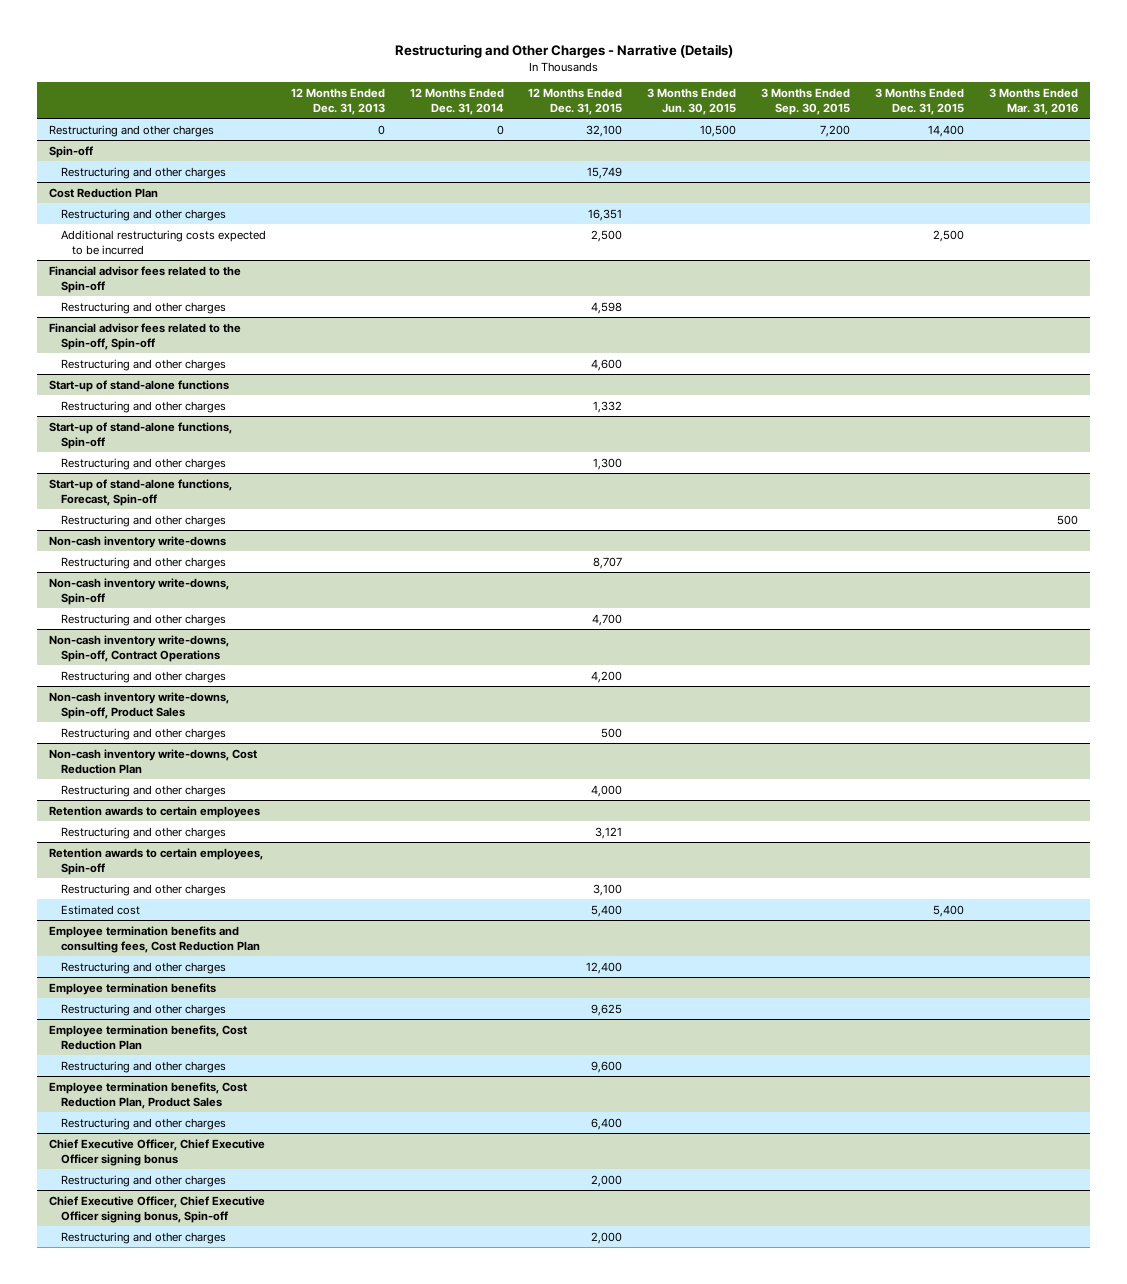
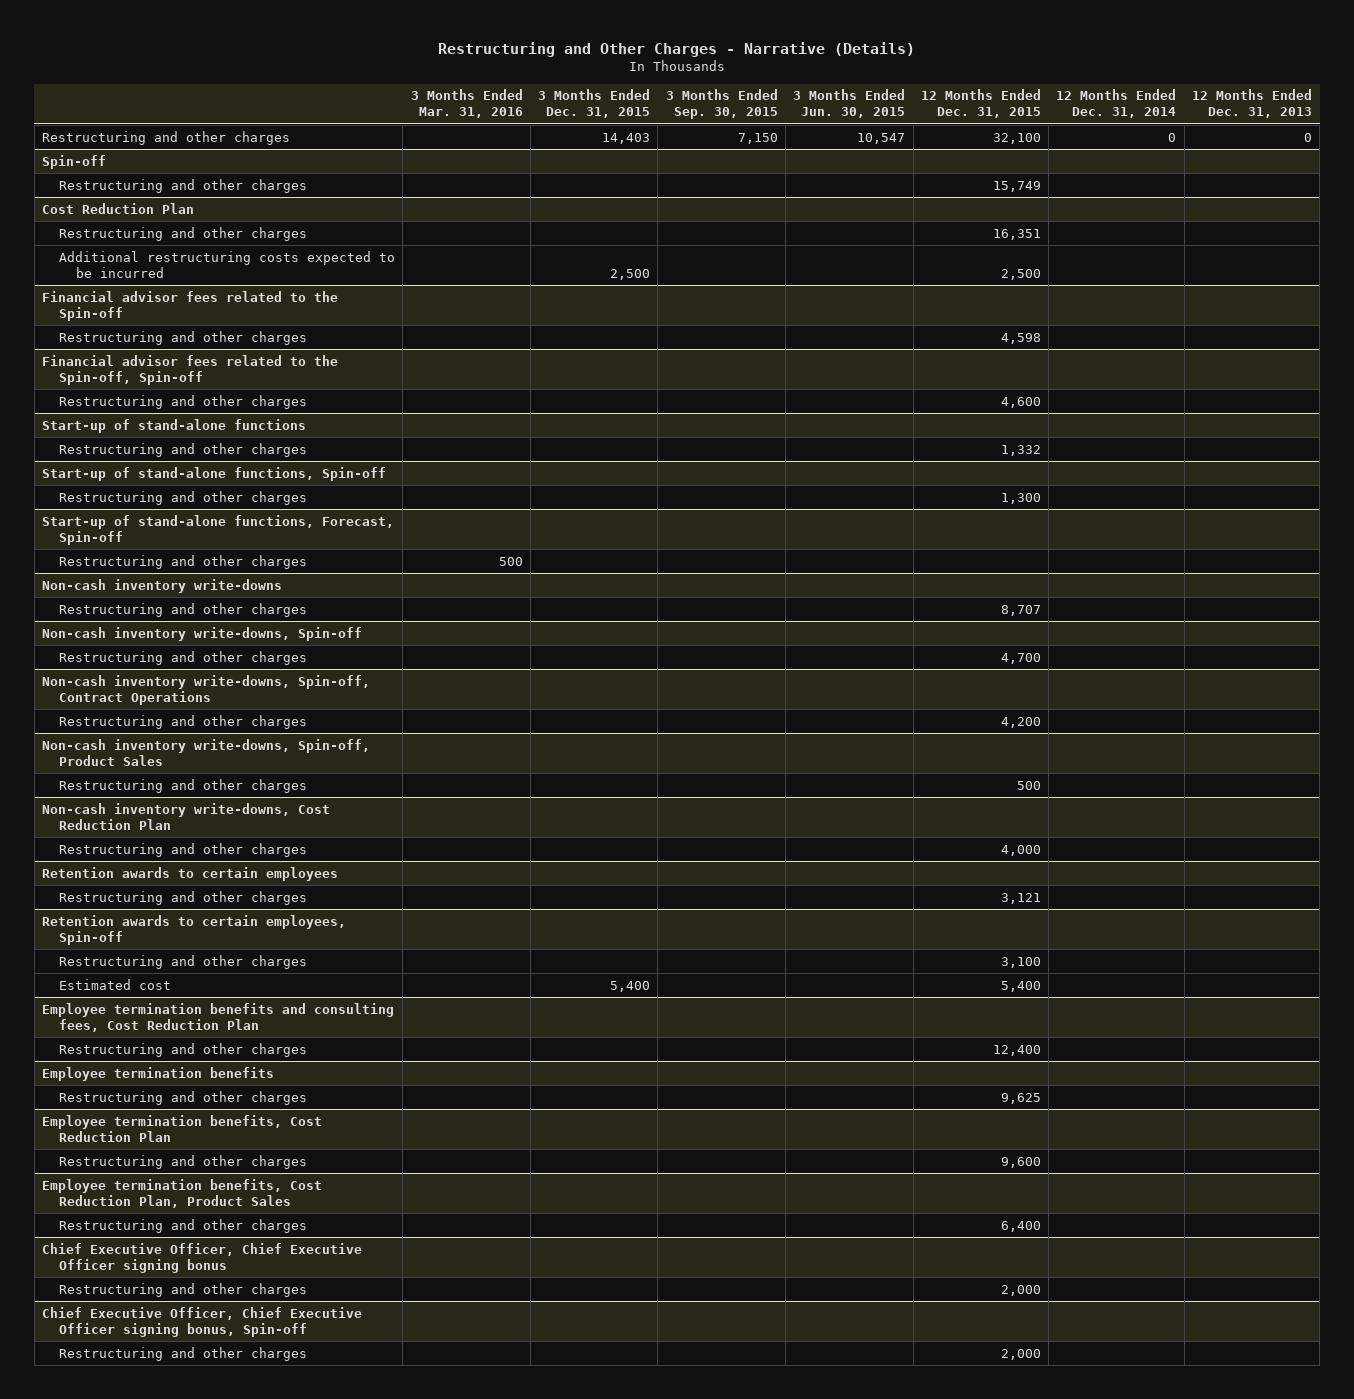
- | 12 Months Ended Dec. 31, 2013 | 12 Months Ended Dec. 31, 2014 | 12 Months Ended Dec. 31, 2015 | 3 Months Ended Jun. 30, 2015 | 3 Months Ended Sep. 30, 2015 | 3 Months Ended Dec. 31, 2015 | 3 Months Ended Mar. 31, 2016
+ | 3 Months Ended Mar. 31, 2016 | 3 Months Ended Dec. 31, 2015 | 3 Months Ended Sep. 30, 2015 | 3 Months Ended Jun. 30, 2015 | 12 Months Ended Dec. 31, 2015 | 12 Months Ended Dec. 31, 2014 | 12 Months Ended Dec. 31, 2013
- Restructuring and other charges | 0 | 0 | 32,100 | 10,500 | 7,200 | 14,400 |
+ Restructuring and other charges | | 14,403 | 7,150 | 10,547 | 32,100 | 0 | 0

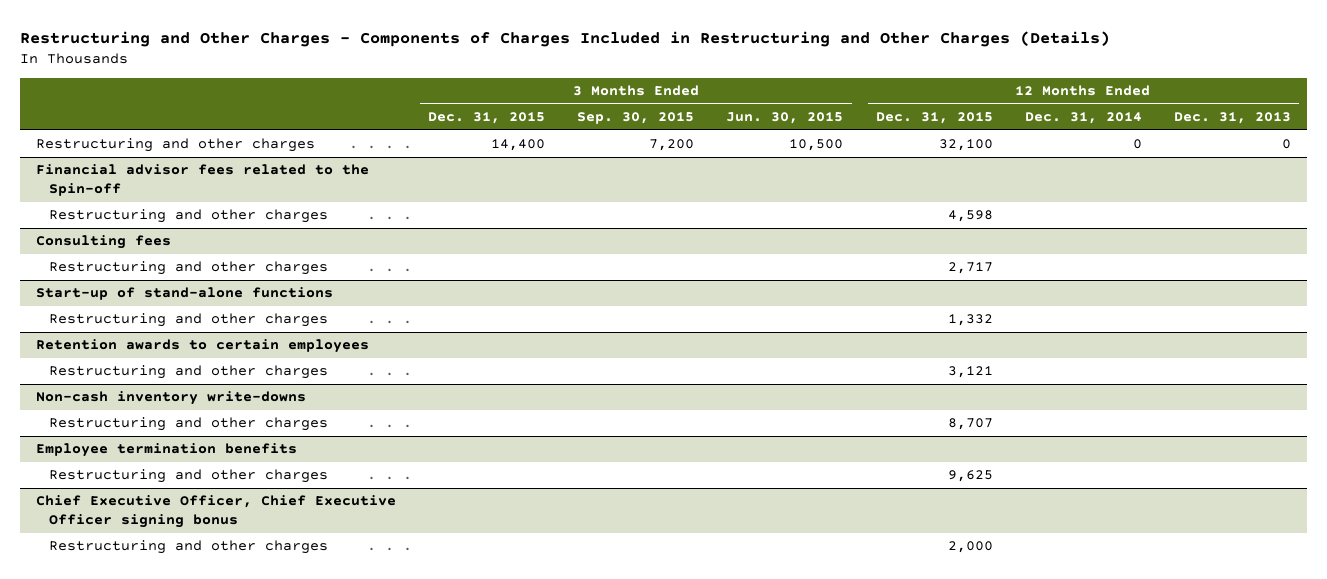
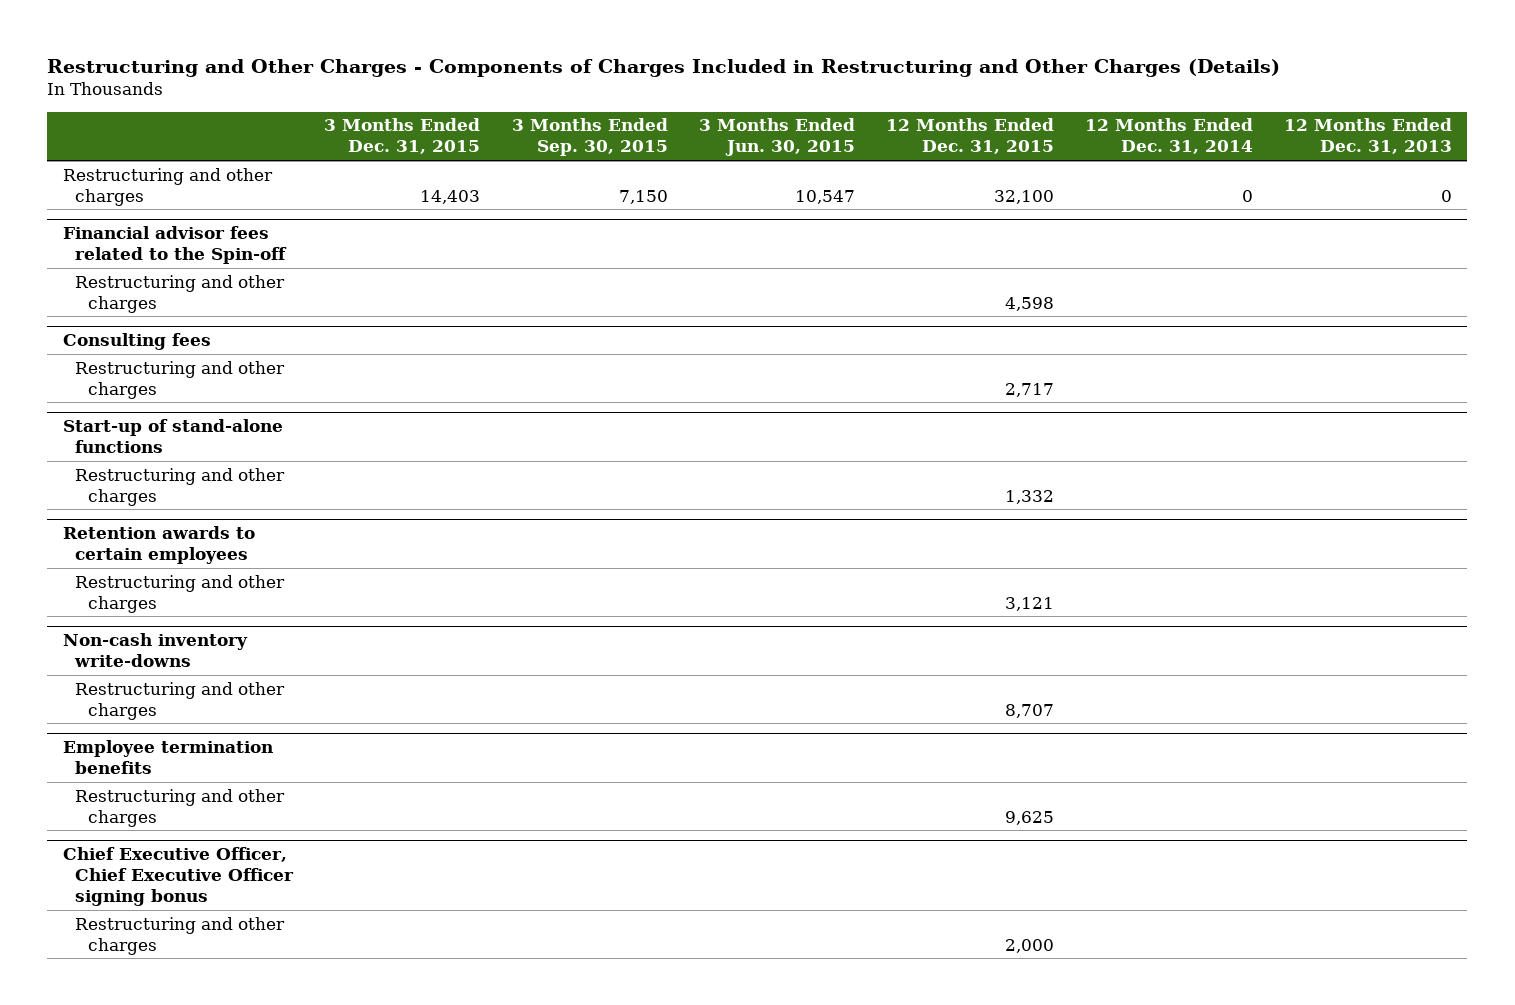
- Restructuring and other charges | 14,400 | 7,200 | 10,500 | 32,100 | 0 | 0
+ Restructuring and other charges | 14,403 | 7,150 | 10,547 | 32,100 | 0 | 0

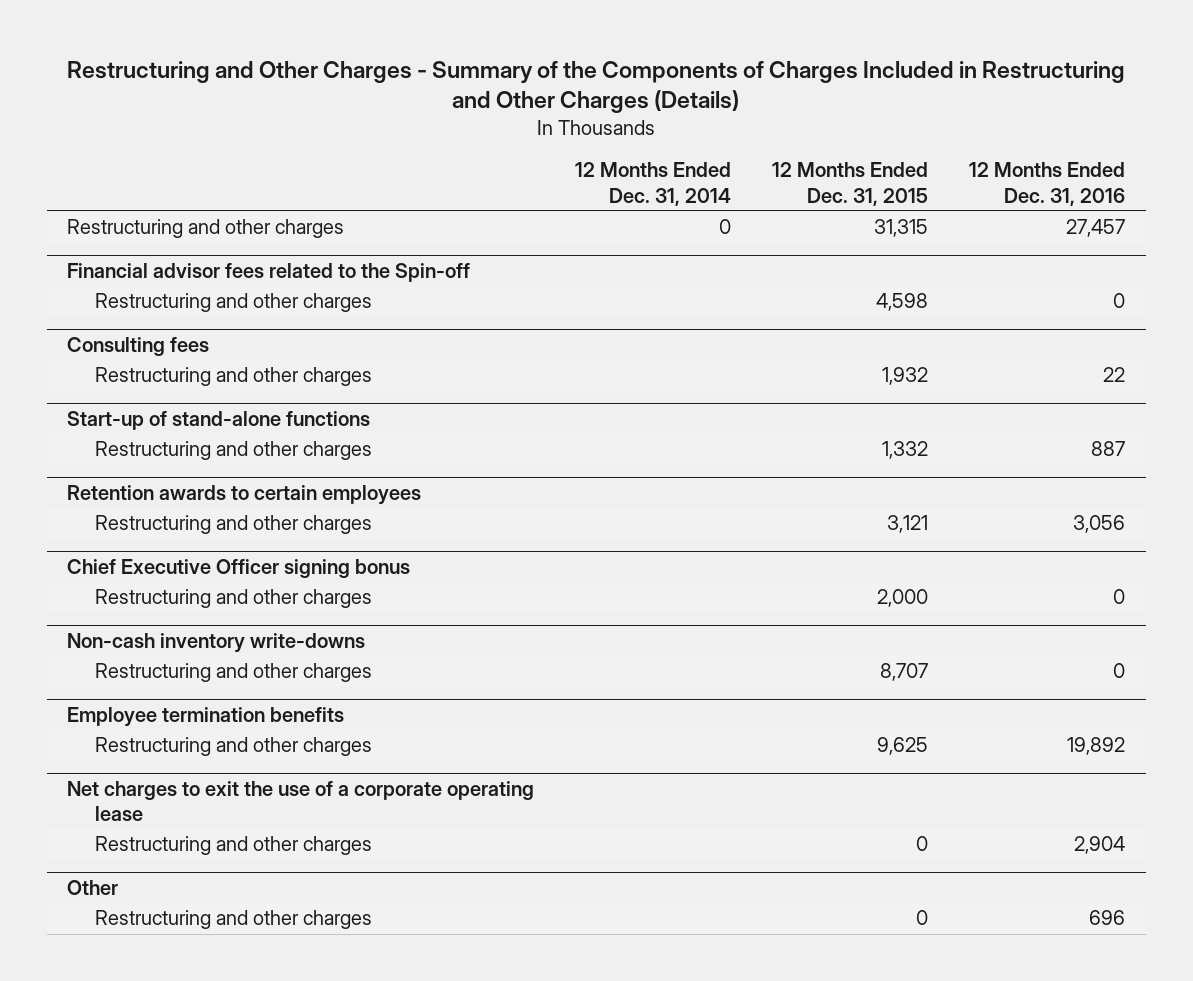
- Restructuring and Other Charges - Components of Charges Included in Restructuring and Other Charges (Details)
+ Restructuring and Other Charges - Summary of the Components of Charges Included in Restructuring and Other Charges (Details)
- | 3 Months Ended Dec. 31, 2015 | 3 Months Ended Sep. 30, 2015 | 3 Months Ended Jun. 30, 2015 | 12 Months Ended Dec. 31, 2015 | 12 Months Ended Dec. 31, 2014 | 12 Months Ended Dec. 31, 2013
+ | 12 Months Ended Dec. 31, 2014 | 12 Months Ended Dec. 31, 2015 | 12 Months Ended Dec. 31, 2016
- Restructuring and other charges | 14,403 | 7,150 | 10,547 | 32,100 | 0 | 0
+ Restructuring and other charges | 0 | 31,315 | 27,457
@ Consulting fees
- Restructuring and other charges | | | | 2,717 | |
+ Restructuring and other charges | | 1,932 | 22
+ Chief Executive Officer signing bonus
+ Restructuring and other charges | | 2,000 | 0
- Chief Executive Officer, Chief Executive Officer signing bonus
- Restructuring and other charges | | | | 2,000 | |
+ Net charges to exit the use of a corporate operating lease
+ Restructuring and other charges | | 0 | 2,904
+ Other
+ Restructuring and other charges | | 0 | 696

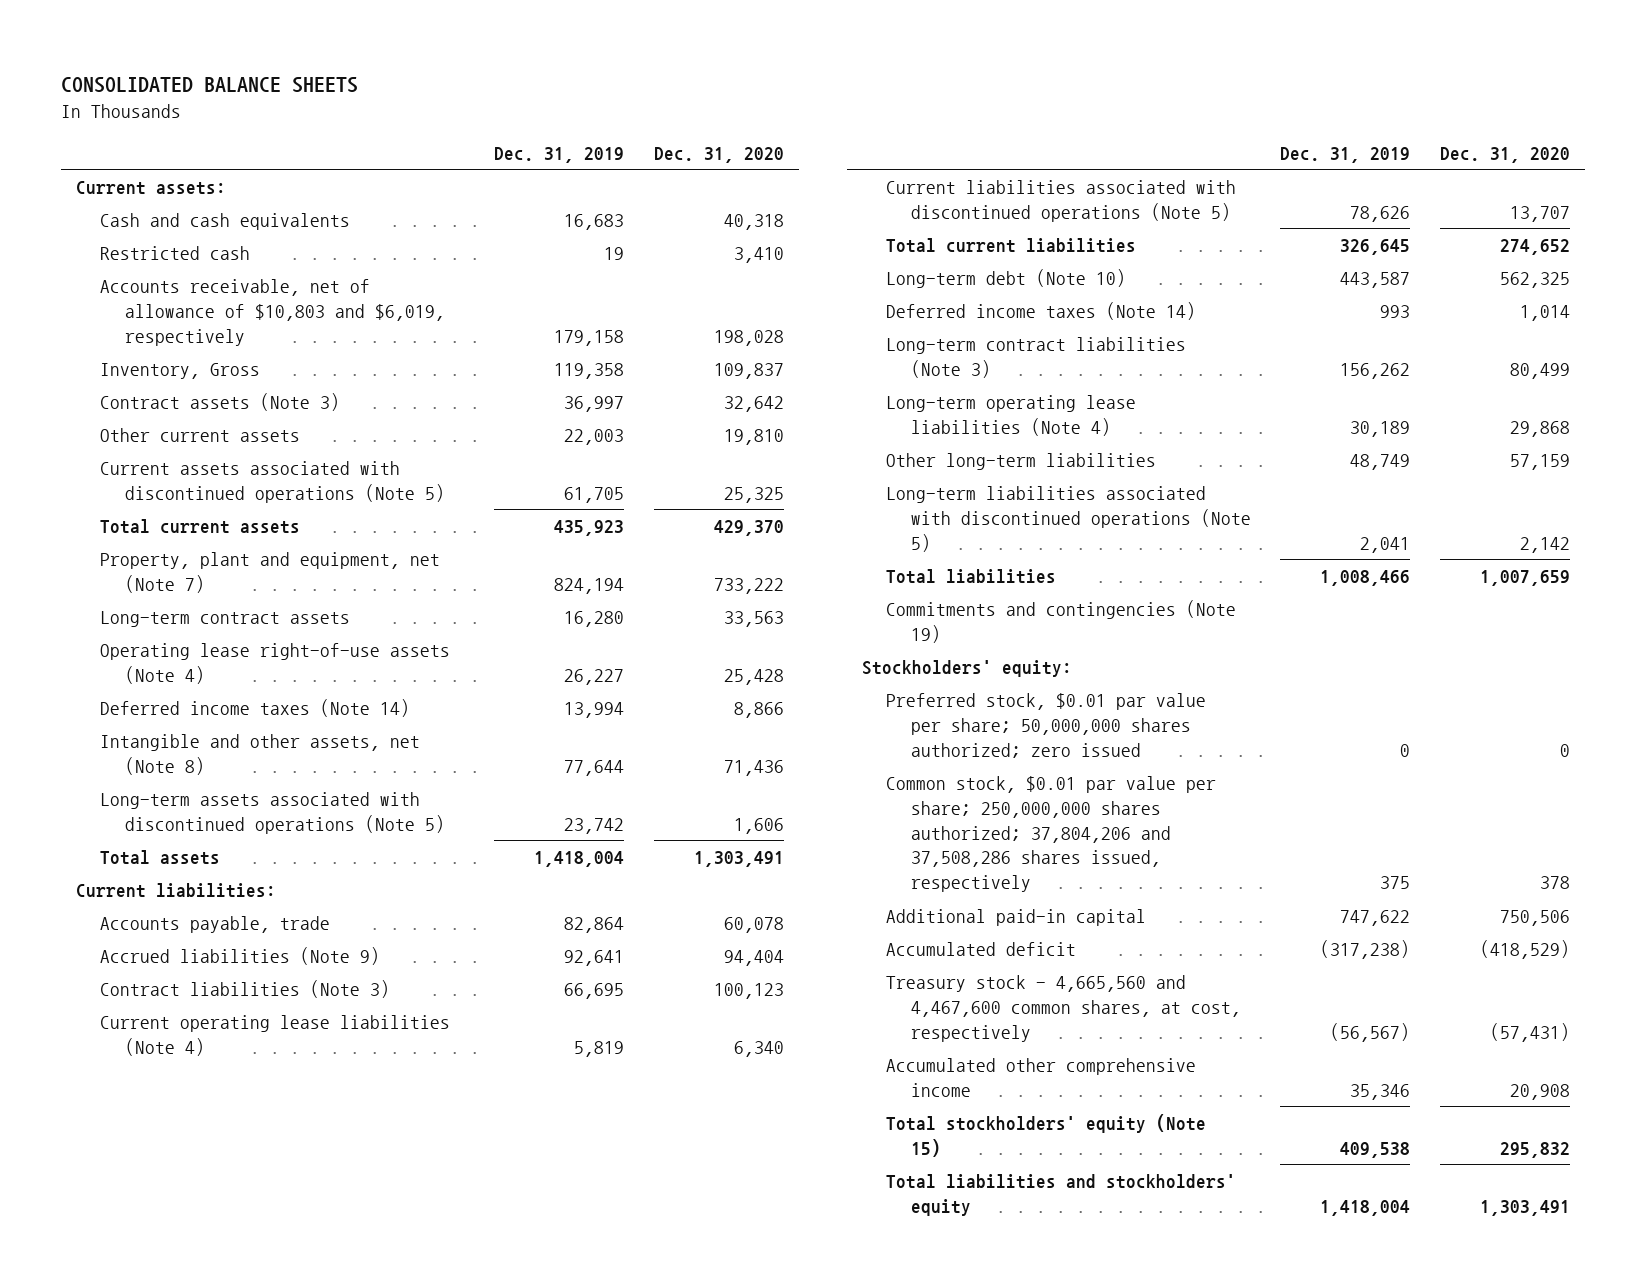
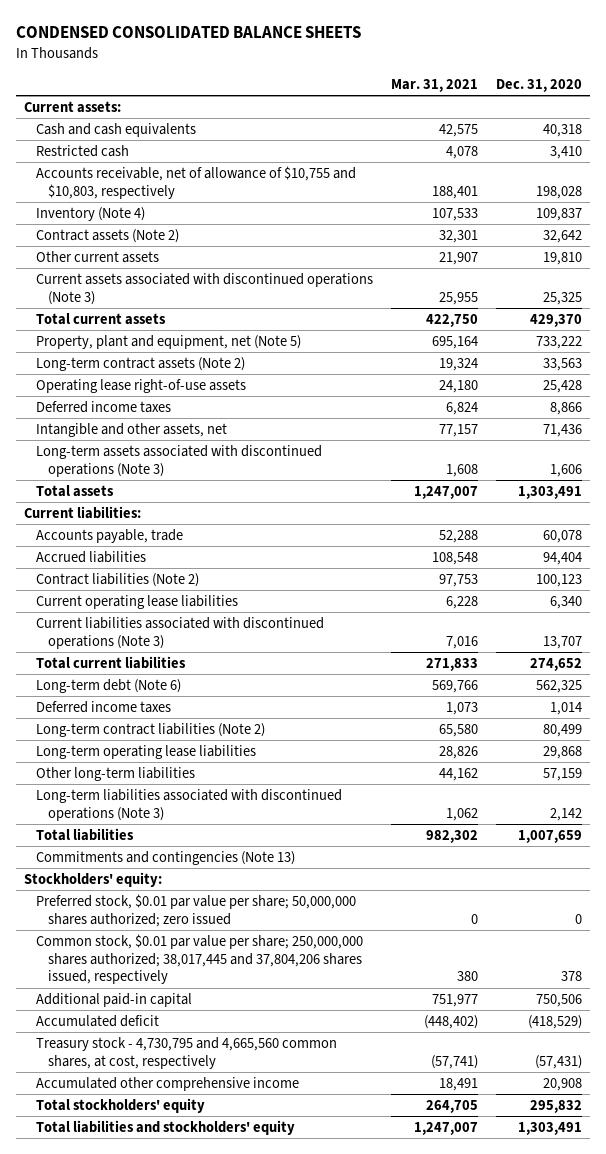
- CONSOLIDATED BALANCE SHEETS
+ CONDENSED CONSOLIDATED BALANCE SHEETS
- | Dec. 31, 2019 | Dec. 31, 2020
+ | Mar. 31, 2021 | Dec. 31, 2020
- Accounts receivable, net of allowance of $10,803 and $6,019, respectively | 179,158 | 198,028
- Inventory, Gross | 119,358 | 109,837
- Contract assets (Note 3) | 36,997 | 32,642
+ Accounts receivable, net of allowance of $10,755 and $10,803, respectively | 188,401 | 198,028
+ Inventory (Note 4) | 107,533 | 109,837
+ Contract assets (Note 2) | 32,301 | 32,642
- Current assets associated with discontinued operations (Note 5) | 61,705 | 25,325
+ Current assets associated with discontinued operations (Note 3) | 25,955 | 25,325
- Property, plant and equipment, net (Note 7) | 824,194 | 733,222
- Long-term contract assets | 16,280 | 33,563
- Operating lease right-of-use assets (Note 4) | 26,227 | 25,428
- Deferred income taxes (Note 14) | 13,994 | 8,866
- Intangible and other assets, net (Note 8) | 77,644 | 71,436
- Long-term assets associated with discontinued operations (Note 5) | 23,742 | 1,606
+ Property, plant and equipment, net (Note 5) | 695,164 | 733,222
+ Long-term contract assets (Note 2) | 19,324 | 33,563
+ Operating lease right-of-use assets | 24,180 | 25,428
+ Deferred income taxes | 6,824 | 8,866
+ Intangible and other assets, net | 77,157 | 71,436
+ Long-term assets associated with discontinued operations (Note 3) | 1,608 | 1,606
- Accrued liabilities (Note 9) | 92,641 | 94,404
- Contract liabilities (Note 3) | 66,695 | 100,123
- Current operating lease liabilities (Note 4) | 5,819 | 6,340
- Current liabilities associated with discontinued operations (Note 5) | 78,626 | 13,707
+ Accrued liabilities | 108,548 | 94,404
+ Contract liabilities (Note 2) | 97,753 | 100,123
+ Current operating lease liabilities | 6,228 | 6,340
+ Current liabilities associated with discontinued operations (Note 3) | 7,016 | 13,707
- Long-term debt (Note 10) | 443,587 | 562,325
- Deferred income taxes (Note 14) | 993 | 1,014
- Long-term contract liabilities (Note 3) | 156,262 | 80,499
- Long-term operating lease liabilities (Note 4) | 30,189 | 29,868
+ Long-term debt (Note 6) | 569,766 | 562,325
+ Deferred income taxes | 1,073 | 1,014
+ Long-term contract liabilities (Note 2) | 65,580 | 80,499
+ Long-term operating lease liabilities | 28,826 | 29,868
- Long-term liabilities associated with discontinued operations (Note 5) | 2,041 | 2,142
+ Long-term liabilities associated with discontinued operations (Note 3) | 1,062 | 2,142
- Commitments and contingencies (Note 19)
+ Commitments and contingencies (Note 13)
- Common stock, $0.01 par value per share; 250,000,000 shares authorized; 37,804,206 and 37,508,286 shares issued, respectively | 375 | 378
+ Common stock, $0.01 par value per share; 250,000,000 shares authorized; 38,017,445 and 37,804,206 shares issued, respectively | 380 | 378
- Treasury stock - 4,665,560 and 4,467,600 common shares, at cost, respectively | (56,567) | (57,431)
+ Treasury stock - 4,730,795 and 4,665,560 common shares, at cost, respectively | (57,741) | (57,431)
- Total stockholders' equity (Note 15) | 409,538 | 295,832
+ Total stockholders' equity | 264,705 | 295,832

